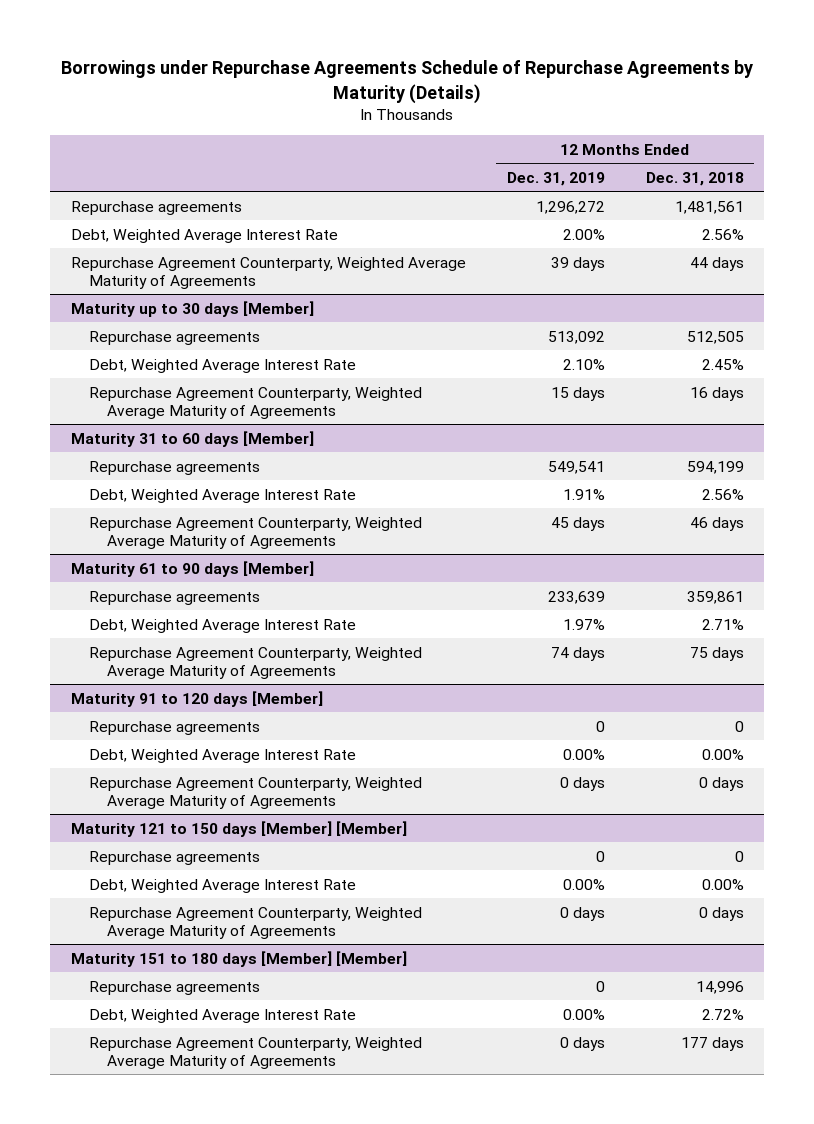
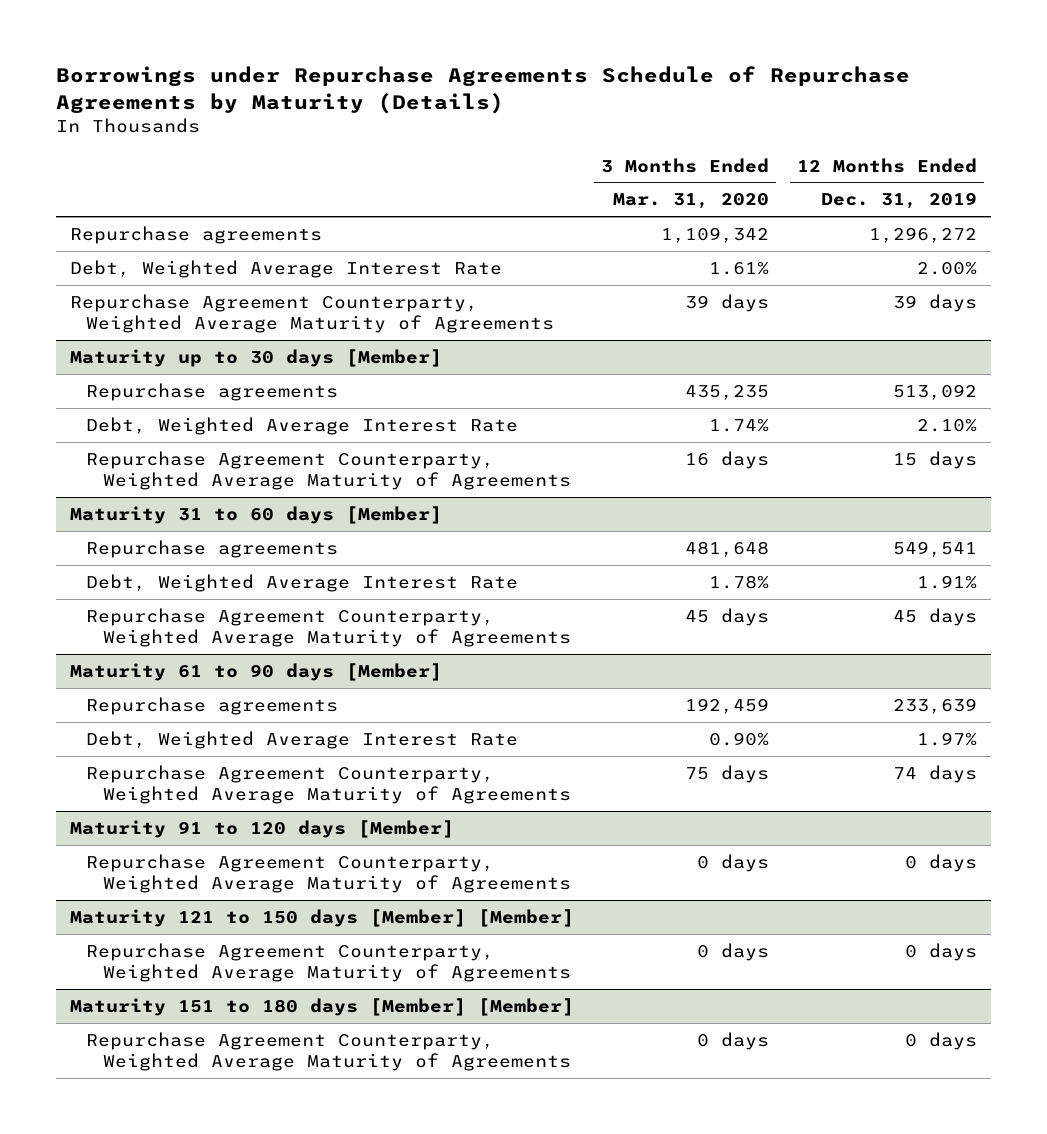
- | 12 Months Ended Dec. 31, 2019 | 12 Months Ended Dec. 31, 2018
+ | 3 Months Ended Mar. 31, 2020 | 12 Months Ended Dec. 31, 2019
@ Maturity 91 to 120 days [Member]
- Repurchase agreements | 0 | 0
- Debt, Weighted Average Interest Rate | 0.00% | 0.00%
@ Maturity 121 to 150 days [Member] [Member]
- Repurchase agreements | 0 | 0
- Debt, Weighted Average Interest Rate | 0.00% | 0.00%
@ Maturity 151 to 180 days [Member] [Member]
- Repurchase agreements | 0 | 14,996
- Debt, Weighted Average Interest Rate | 0.00% | 2.72%

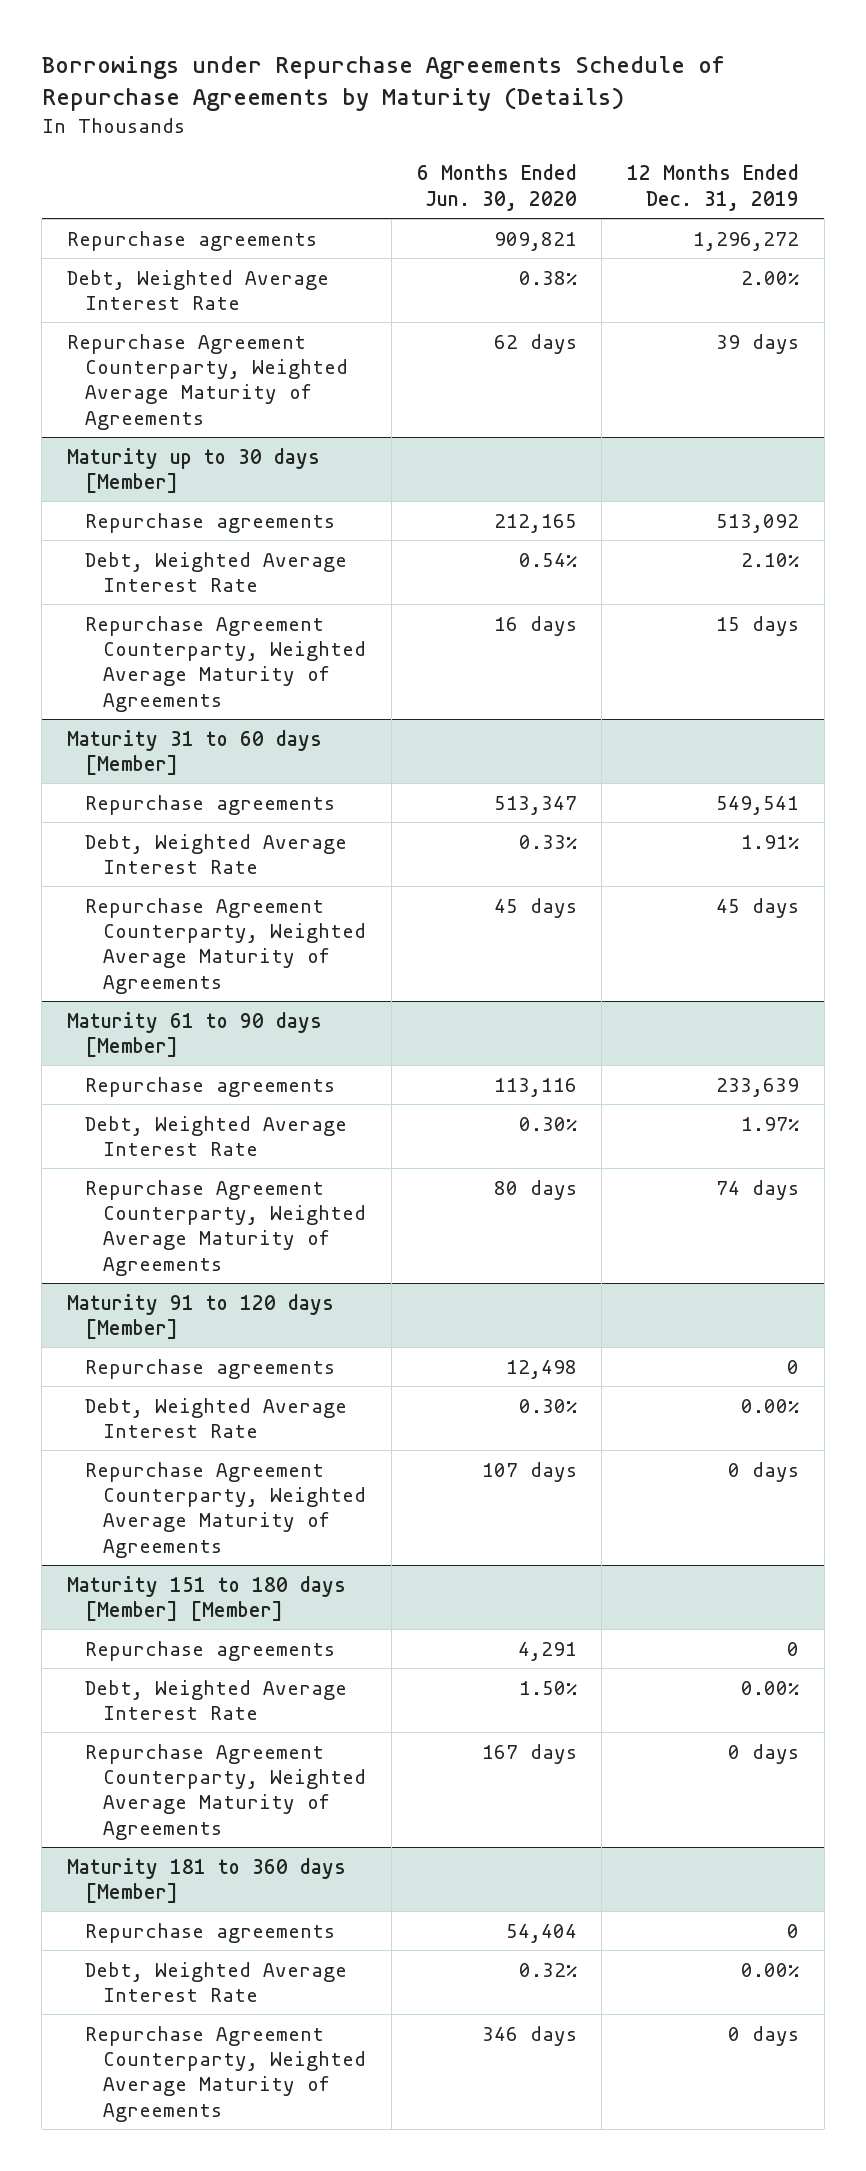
- | 3 Months Ended Mar. 31, 2020 | 12 Months Ended Dec. 31, 2019
+ | 6 Months Ended Jun. 30, 2020 | 12 Months Ended Dec. 31, 2019
@ Maturity 91 to 120 days [Member]
- Repurchase Agreement Counterparty, Weighted Average Maturity of Agreements | 0 days | 0 days
- Maturity 121 to 150 days [Member] [Member]
@ Maturity 91 to 120 days [Member]
+ Repurchase agreements | 12,498 | 0
+ Debt, Weighted Average Interest Rate | 0.30% | 0.00%
@ Maturity 151 to 180 days [Member] [Member]
+ Repurchase agreements | 4,291 | 0
+ Debt, Weighted Average Interest Rate | 1.50% | 0.00%
+ Maturity 181 to 360 days [Member]
+ Repurchase agreements | 54,404 | 0
+ Debt, Weighted Average Interest Rate | 0.32% | 0.00%
+ Repurchase Agreement Counterparty, Weighted Average Maturity of Agreements | 346 days | 0 days

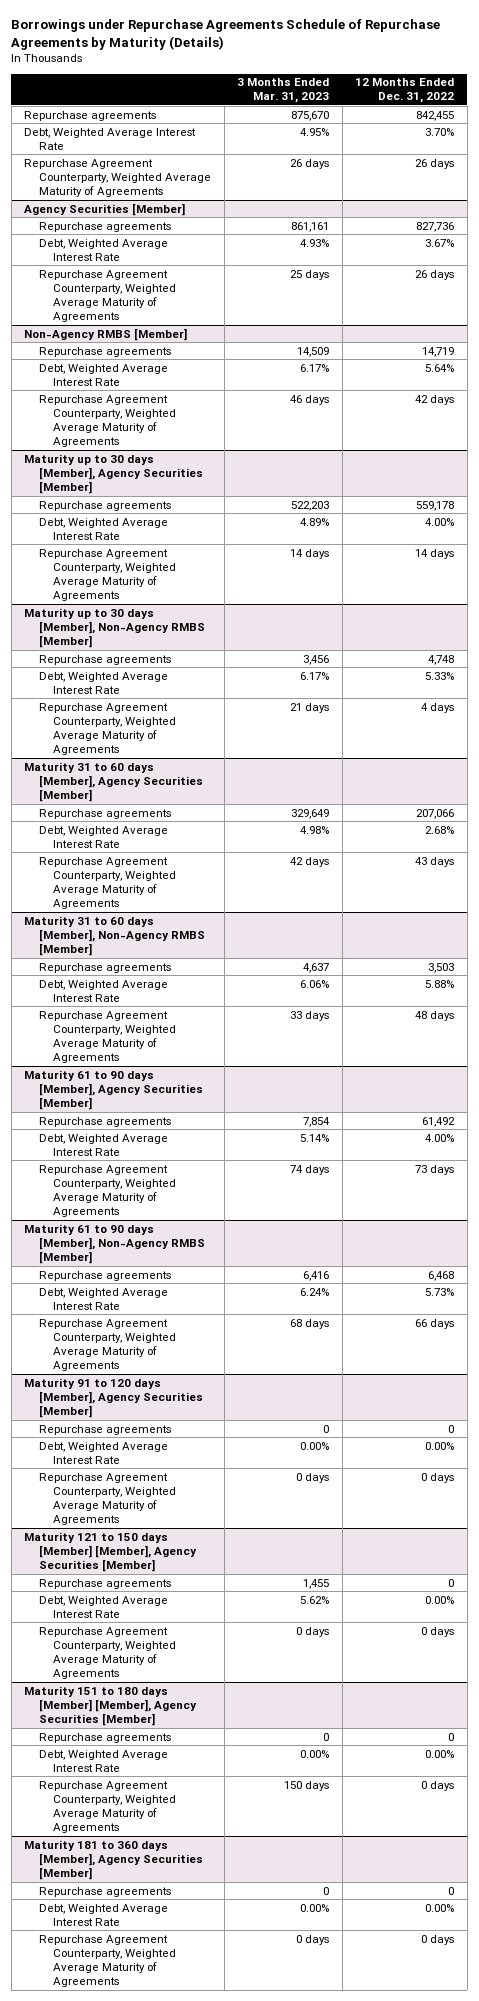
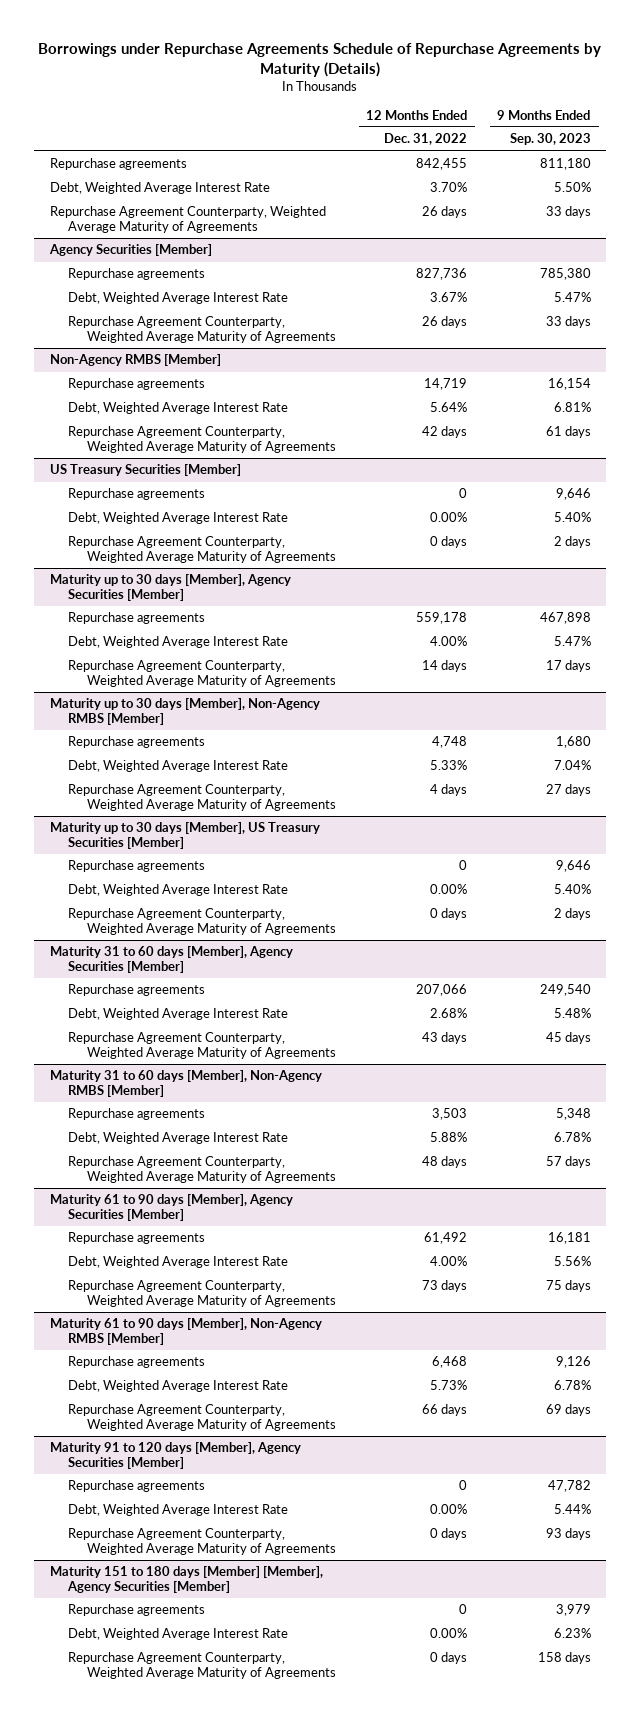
- | 3 Months Ended Mar. 31, 2023 | 12 Months Ended Dec. 31, 2022
+ | 12 Months Ended Dec. 31, 2022 | 9 Months Ended Sep. 30, 2023
+ US Treasury Securities [Member]
+ Repurchase agreements | 0 | 9,646
+ Debt, Weighted Average Interest Rate | 0.00% | 5.40%
+ Repurchase Agreement Counterparty, Weighted Average Maturity of Agreements | 0 days | 2 days
+ Maturity up to 30 days [Member], US Treasury Securities [Member]
+ Repurchase agreements | 0 | 9,646
+ Debt, Weighted Average Interest Rate | 0.00% | 5.40%
+ Repurchase Agreement Counterparty, Weighted Average Maturity of Agreements | 0 days | 2 days
- Maturity 121 to 150 days [Member] [Member], Agency Securities [Member]
- Repurchase agreements | 1,455 | 0
- Debt, Weighted Average Interest Rate | 5.62% | 0.00%
- Repurchase Agreement Counterparty, Weighted Average Maturity of Agreements | 0 days | 0 days
- Maturity 181 to 360 days [Member], Agency Securities [Member]
- Repurchase agreements | 0 | 0
- Debt, Weighted Average Interest Rate | 0.00% | 0.00%
- Repurchase Agreement Counterparty, Weighted Average Maturity of Agreements | 0 days | 0 days

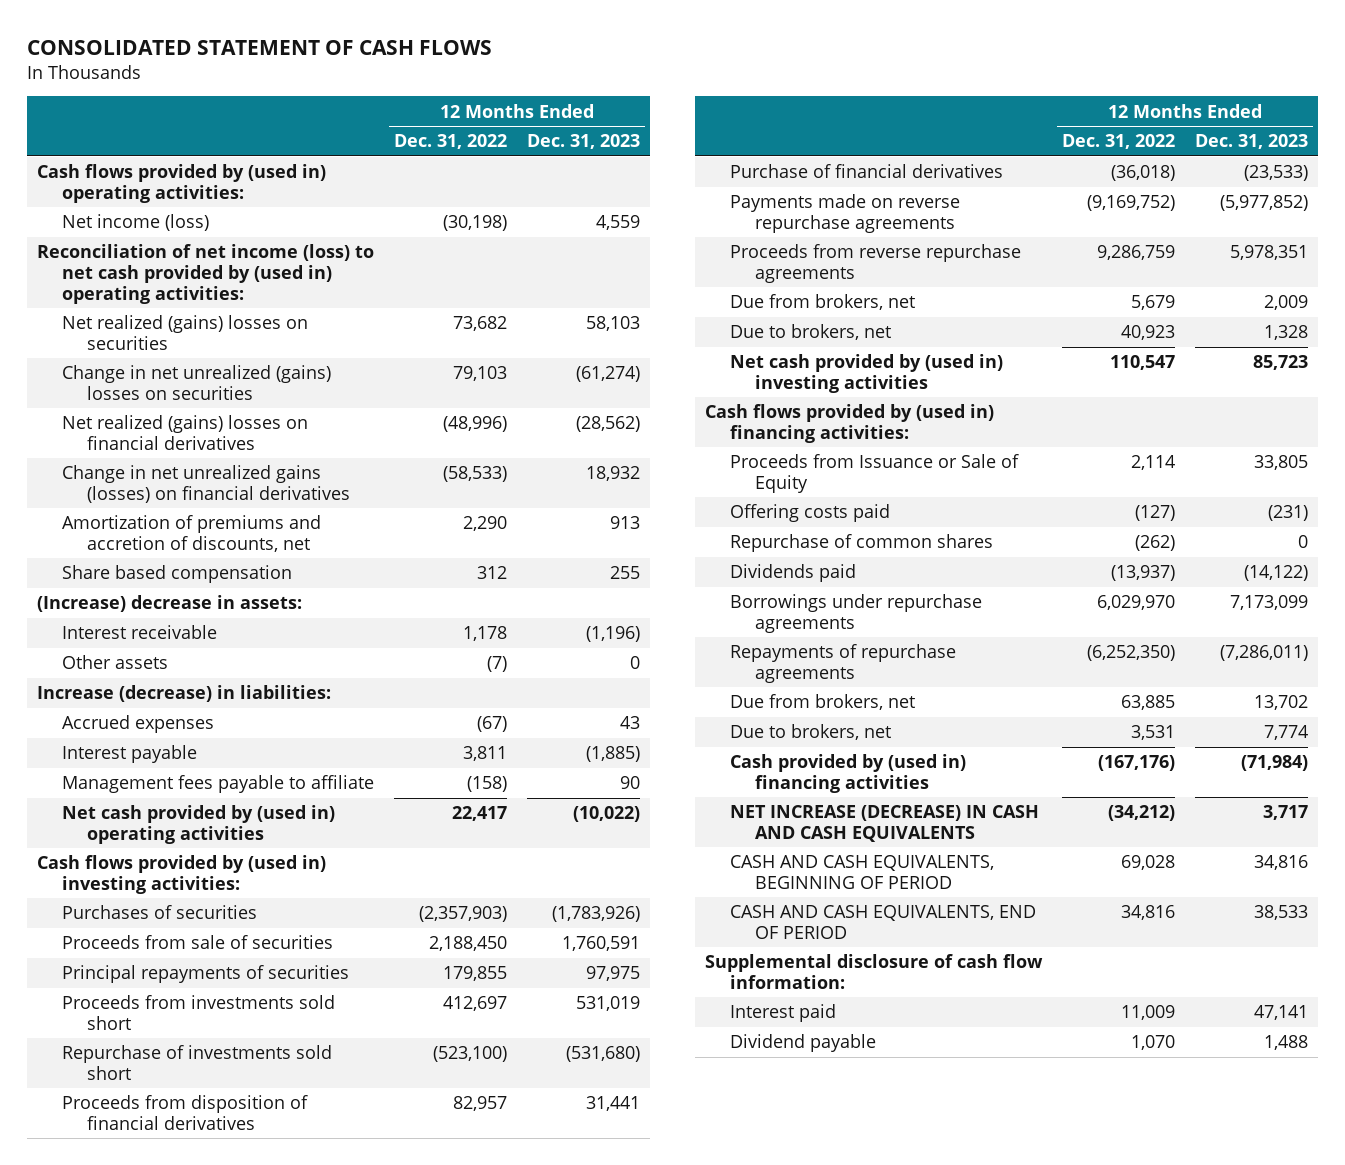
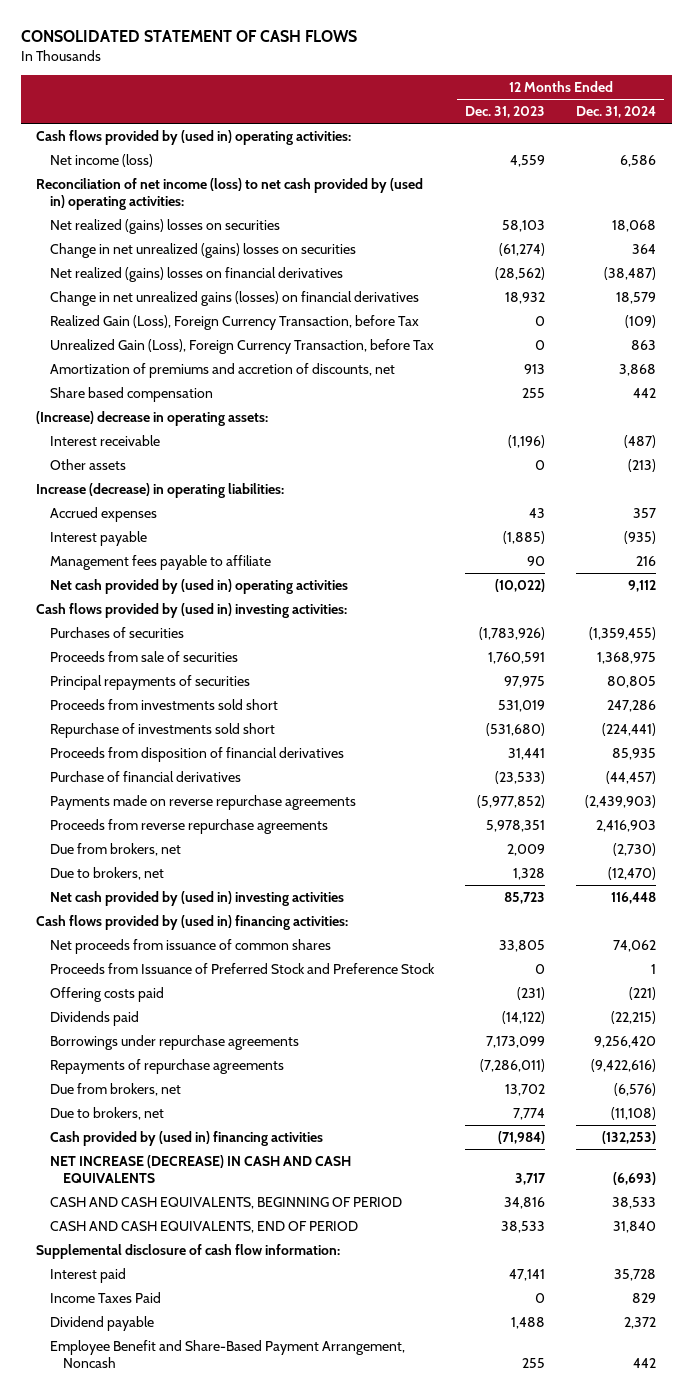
- | 12 Months Ended Dec. 31, 2022 | 12 Months Ended Dec. 31, 2023
+ | 12 Months Ended Dec. 31, 2023 | 12 Months Ended Dec. 31, 2024
+ Realized Gain (Loss), Foreign Currency Transaction, before Tax | 0 | (109)
+ Unrealized Gain (Loss), Foreign Currency Transaction, before Tax | 0 | 863
- (Increase) decrease in assets:
+ (Increase) decrease in operating assets:
- Increase (decrease) in liabilities:
+ Increase (decrease) in operating liabilities:
- Proceeds from Issuance or Sale of Equity | 2,114 | 33,805
+ Net proceeds from issuance of common shares | 33,805 | 74,062
+ Proceeds from Issuance of Preferred Stock and Preference Stock | 0 | 1
- Repurchase of common shares | (262) | 0
+ Income Taxes Paid | 0 | 829
+ Employee Benefit and Share-Based Payment Arrangement, Noncash | 255 | 442

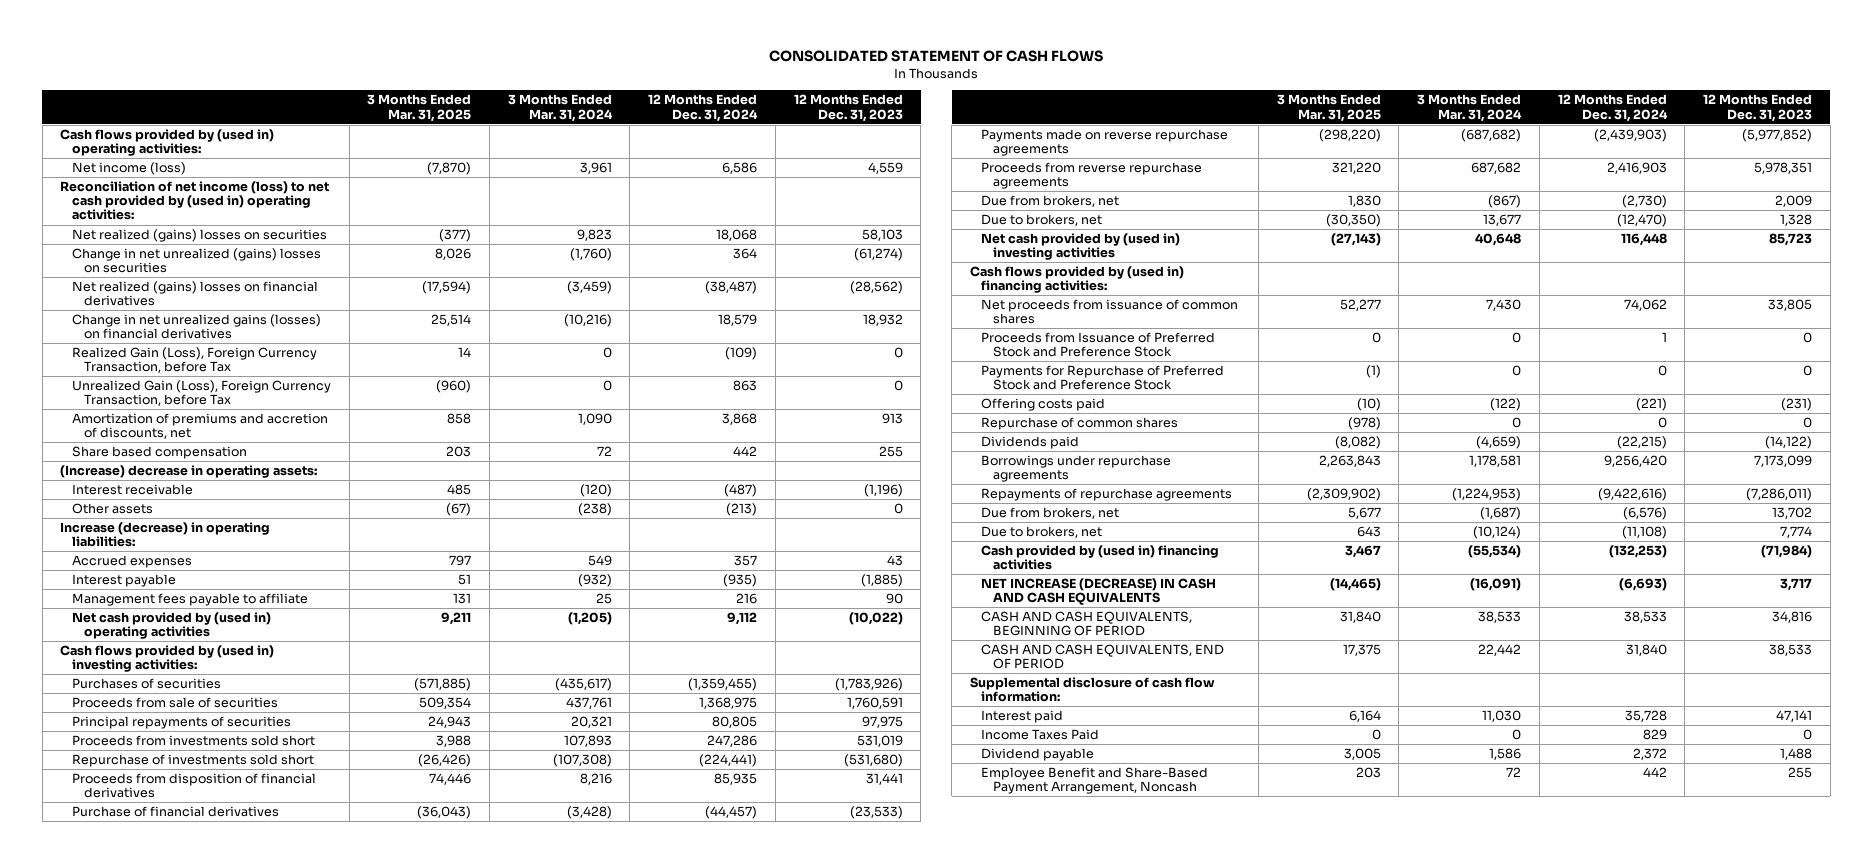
- | 12 Months Ended Dec. 31, 2023 | 12 Months Ended Dec. 31, 2024
+ | 3 Months Ended Mar. 31, 2025 | 3 Months Ended Mar. 31, 2024 | 12 Months Ended Dec. 31, 2024 | 12 Months Ended Dec. 31, 2023
+ Payments for Repurchase of Preferred Stock and Preference Stock | (1) | 0 | 0 | 0
+ Repurchase of common shares | (978) | 0 | 0 | 0

